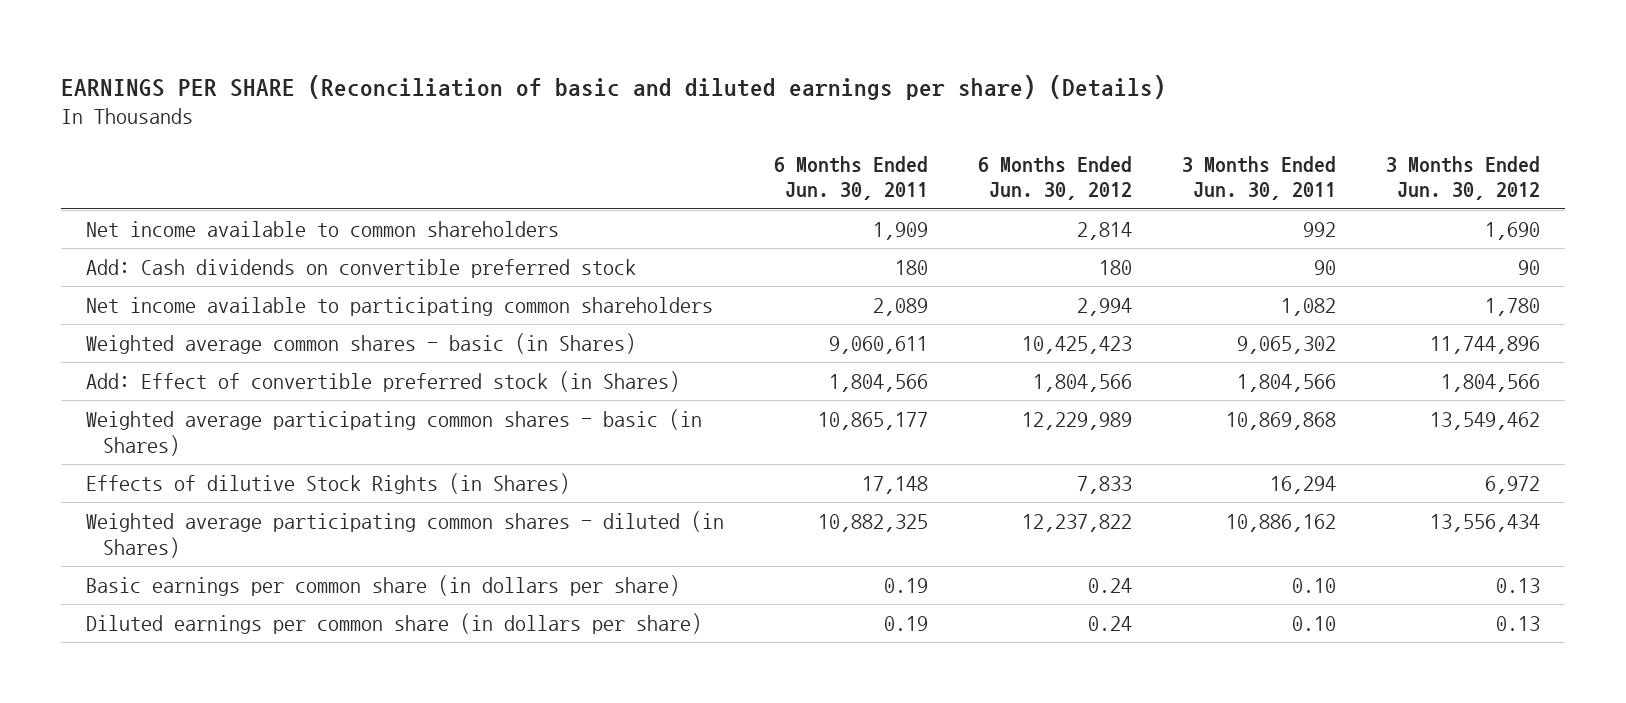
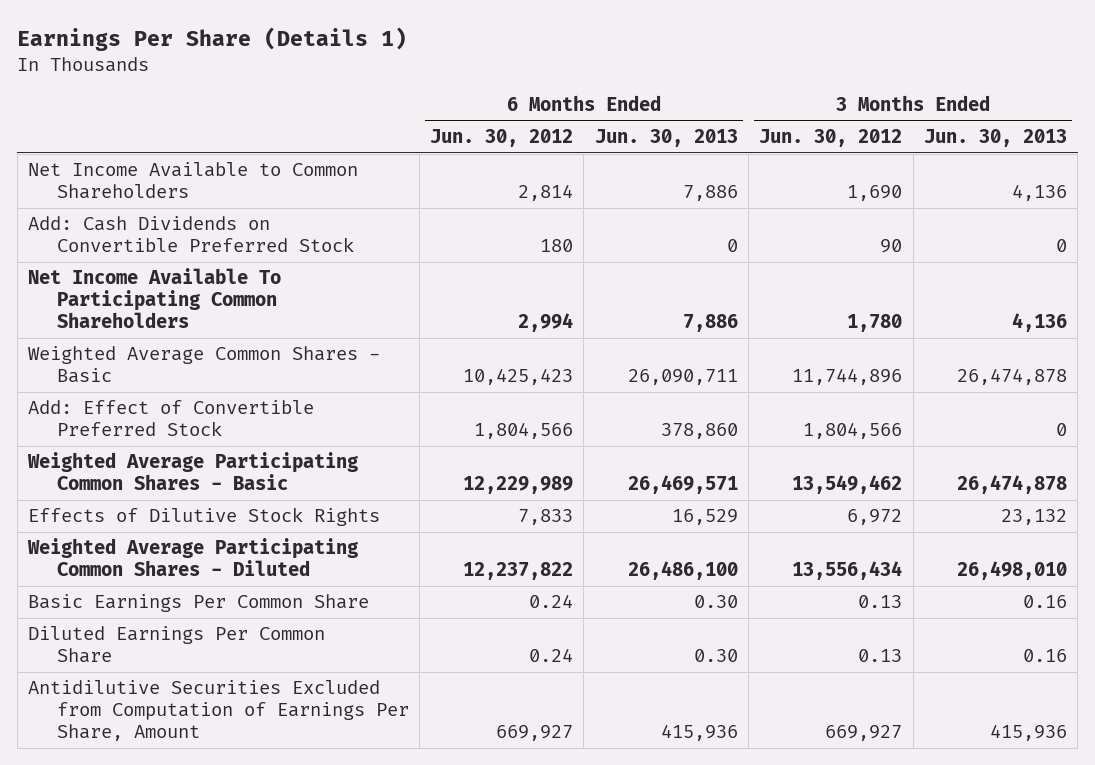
- EARNINGS PER SHARE (Reconciliation of basic and diluted earnings per share) (Details)
+ Earnings Per Share (Details 1)
- | 6 Months Ended Jun. 30, 2011 | 6 Months Ended Jun. 30, 2012 | 3 Months Ended Jun. 30, 2011 | 3 Months Ended Jun. 30, 2012
+ | 6 Months Ended Jun. 30, 2012 | 6 Months Ended Jun. 30, 2013 | 3 Months Ended Jun. 30, 2012 | 3 Months Ended Jun. 30, 2013
- Net income available to common shareholders | 1,909 | 2,814 | 992 | 1,690
- Add: Cash dividends on convertible preferred stock | 180 | 180 | 90 | 90
- Net income available to participating common shareholders | 2,089 | 2,994 | 1,082 | 1,780
- Weighted average common shares - basic (in Shares) | 9,060,611 | 10,425,423 | 9,065,302 | 11,744,896
- Add: Effect of convertible preferred stock (in Shares) | 1,804,566 | 1,804,566 | 1,804,566 | 1,804,566
- Weighted average participating common shares - basic (in Shares) | 10,865,177 | 12,229,989 | 10,869,868 | 13,549,462
- Effects of dilutive Stock Rights (in Shares) | 17,148 | 7,833 | 16,294 | 6,972
- Weighted average participating common shares - diluted (in Shares) | 10,882,325 | 12,237,822 | 10,886,162 | 13,556,434
- Basic earnings per common share (in dollars per share) | 0.19 | 0.24 | 0.10 | 0.13
- Diluted earnings per common share (in dollars per share) | 0.19 | 0.24 | 0.10 | 0.13
+ Net Income Available to Common Shareholders | 2,814 | 7,886 | 1,690 | 4,136
+ Add: Cash Dividends on Convertible Preferred Stock | 180 | 0 | 90 | 0
+ Net Income Available To Participating Common Shareholders | 2,994 | 7,886 | 1,780 | 4,136
+ Weighted Average Common Shares - Basic | 10,425,423 | 26,090,711 | 11,744,896 | 26,474,878
+ Add: Effect of Convertible Preferred Stock | 1,804,566 | 378,860 | 1,804,566 | 0
+ Weighted Average Participating Common Shares - Basic | 12,229,989 | 26,469,571 | 13,549,462 | 26,474,878
+ Effects of Dilutive Stock Rights | 7,833 | 16,529 | 6,972 | 23,132
+ Weighted Average Participating Common Shares - Diluted | 12,237,822 | 26,486,100 | 13,556,434 | 26,498,010
+ Basic Earnings Per Common Share | 0.24 | 0.30 | 0.13 | 0.16
+ Diluted Earnings Per Common Share | 0.24 | 0.30 | 0.13 | 0.16
+ Antidilutive Securities Excluded from Computation of Earnings Per Share, Amount | 669,927 | 415,936 | 669,927 | 415,936

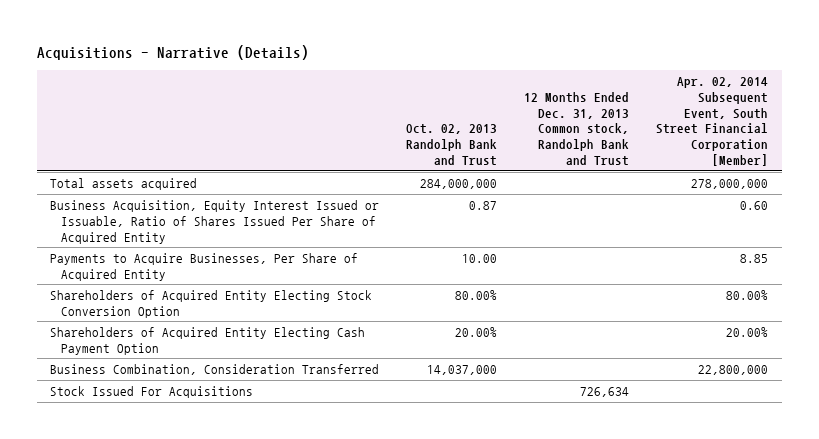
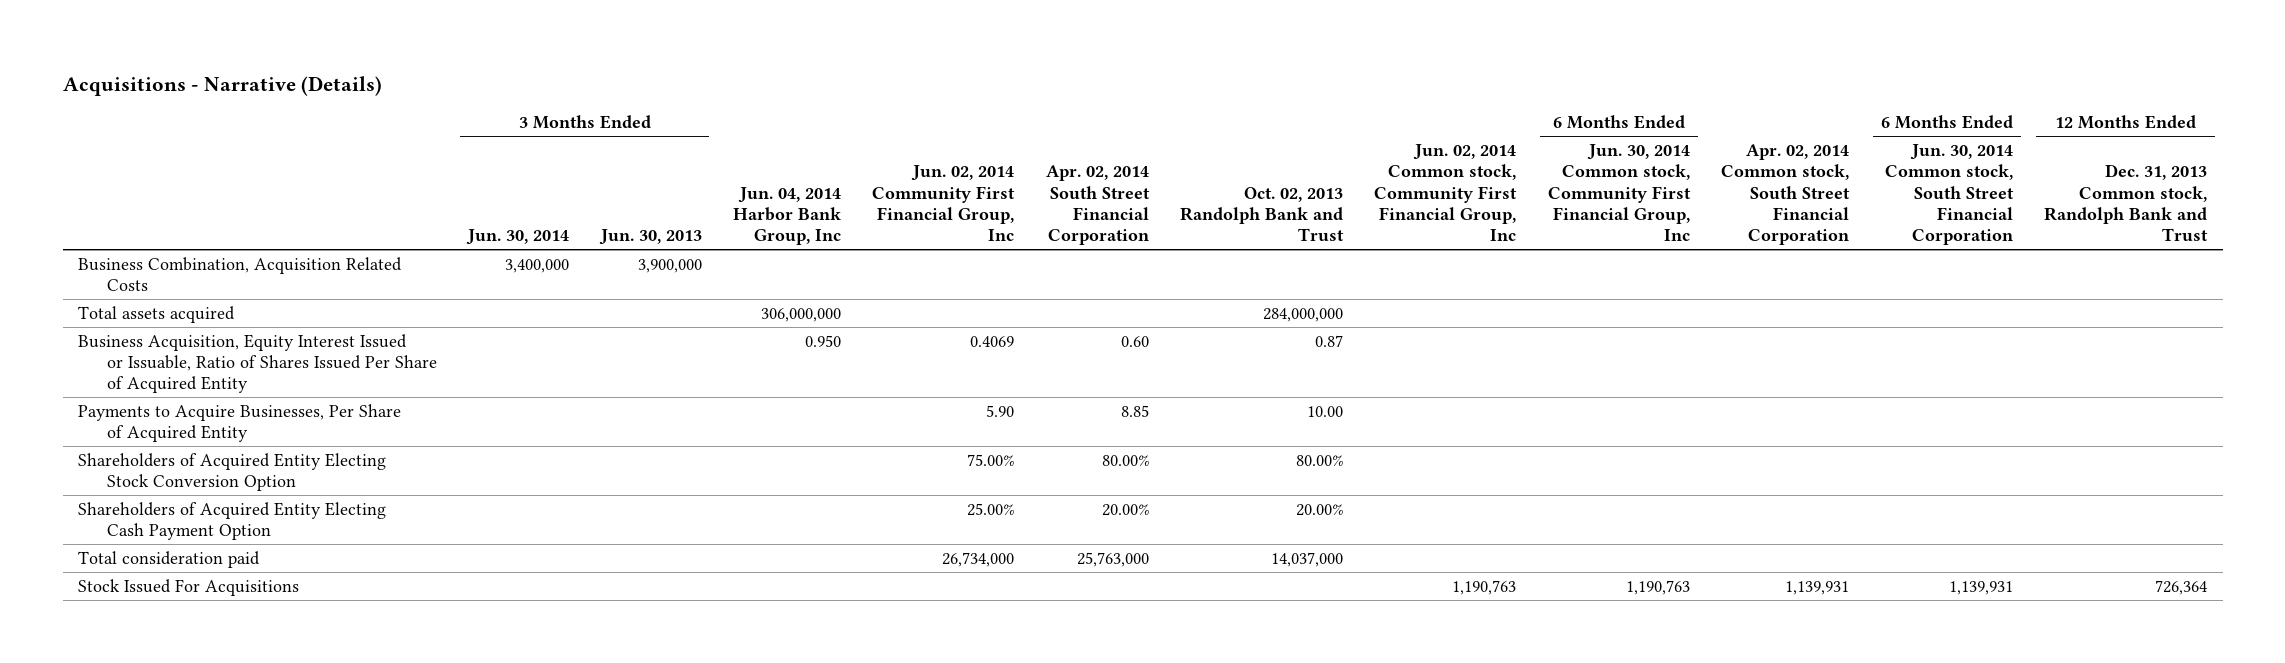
- | Oct. 02, 2013 Randolph Bank and Trust | 12 Months Ended Dec. 31, 2013 Common stock, Randolph Bank and Trust | Apr. 02, 2014 Subsequent Event, South Street Financial Corporation [Member]
+ | 3 Months Ended Jun. 30, 2014 | 3 Months Ended Jun. 30, 2013 | Jun. 04, 2014 Harbor Bank Group, Inc | Jun. 02, 2014 Community First Financial Group, Inc | Apr. 02, 2014 South Street Financial Corporation | Oct. 02, 2013 Randolph Bank and Trust | Jun. 02, 2014 Common stock, Community First Financial Group, Inc | 6 Months Ended Jun. 30, 2014 Common stock, Community First Financial Group, Inc | Apr. 02, 2014 Common stock, South Street Financial Corporation | 6 Months Ended Jun. 30, 2014 Common stock, South Street Financial Corporation | 12 Months Ended Dec. 31, 2013 Common stock, Randolph Bank and Trust
+ Business Combination, Acquisition Related Costs | 3,400,000 | 3,900,000 | | | | | | | | |
- Business Combination, Consideration Transferred | 14,037,000 | | 22,800,000
- Stock Issued For Acquisitions | | 726,634 |
+ Total consideration paid | | | | 26,734,000 | 25,763,000 | 14,037,000 | | | | |
+ Stock Issued For Acquisitions | | | | | | | 1,190,763 | 1,190,763 | 1,139,931 | 1,139,931 | 726,364

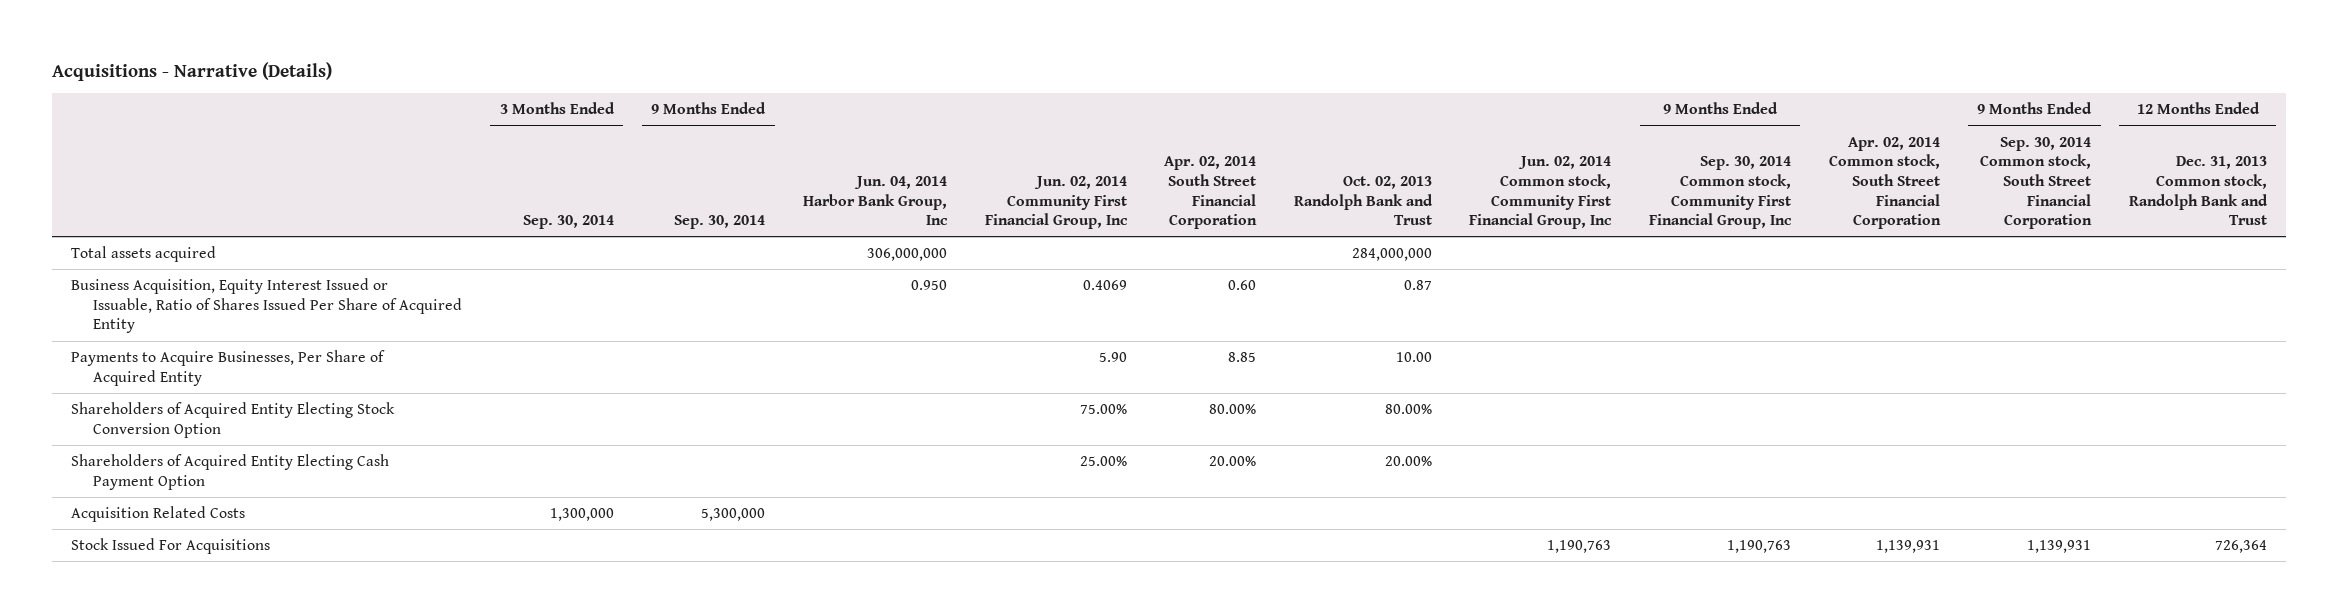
- | 3 Months Ended Jun. 30, 2014 | 3 Months Ended Jun. 30, 2013 | Jun. 04, 2014 Harbor Bank Group, Inc | Jun. 02, 2014 Community First Financial Group, Inc | Apr. 02, 2014 South Street Financial Corporation | Oct. 02, 2013 Randolph Bank and Trust | Jun. 02, 2014 Common stock, Community First Financial Group, Inc | 6 Months Ended Jun. 30, 2014 Common stock, Community First Financial Group, Inc | Apr. 02, 2014 Common stock, South Street Financial Corporation | 6 Months Ended Jun. 30, 2014 Common stock, South Street Financial Corporation | 12 Months Ended Dec. 31, 2013 Common stock, Randolph Bank and Trust
+ | 3 Months Ended Sep. 30, 2014 | 9 Months Ended Sep. 30, 2014 | Jun. 04, 2014 Harbor Bank Group, Inc | Jun. 02, 2014 Community First Financial Group, Inc | Apr. 02, 2014 South Street Financial Corporation | Oct. 02, 2013 Randolph Bank and Trust | Jun. 02, 2014 Common stock, Community First Financial Group, Inc | 9 Months Ended Sep. 30, 2014 Common stock, Community First Financial Group, Inc | Apr. 02, 2014 Common stock, South Street Financial Corporation | 9 Months Ended Sep. 30, 2014 Common stock, South Street Financial Corporation | 12 Months Ended Dec. 31, 2013 Common stock, Randolph Bank and Trust
- Business Combination, Acquisition Related Costs | 3,400,000 | 3,900,000 | | | | | | | | |
- Total consideration paid | | | | 26,734,000 | 25,763,000 | 14,037,000 | | | | |
+ Acquisition Related Costs | 1,300,000 | 5,300,000 | | | | | | | | |

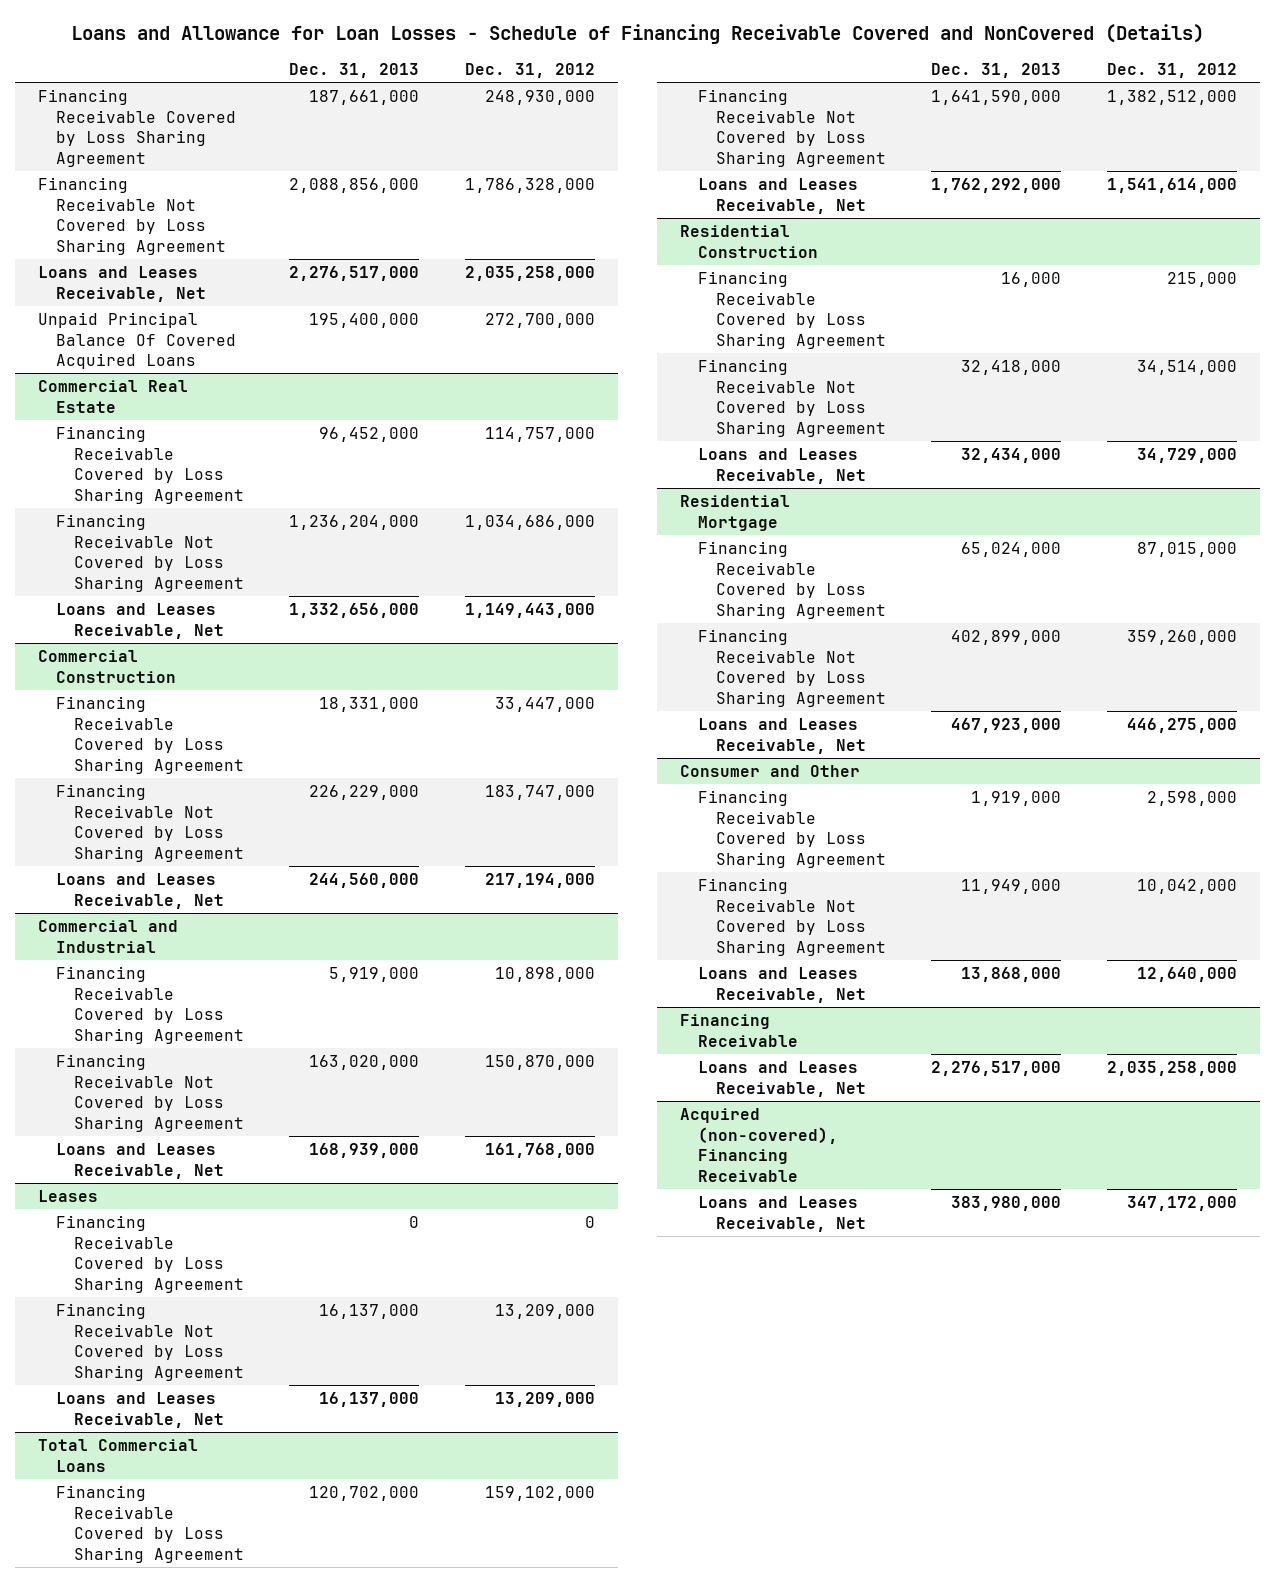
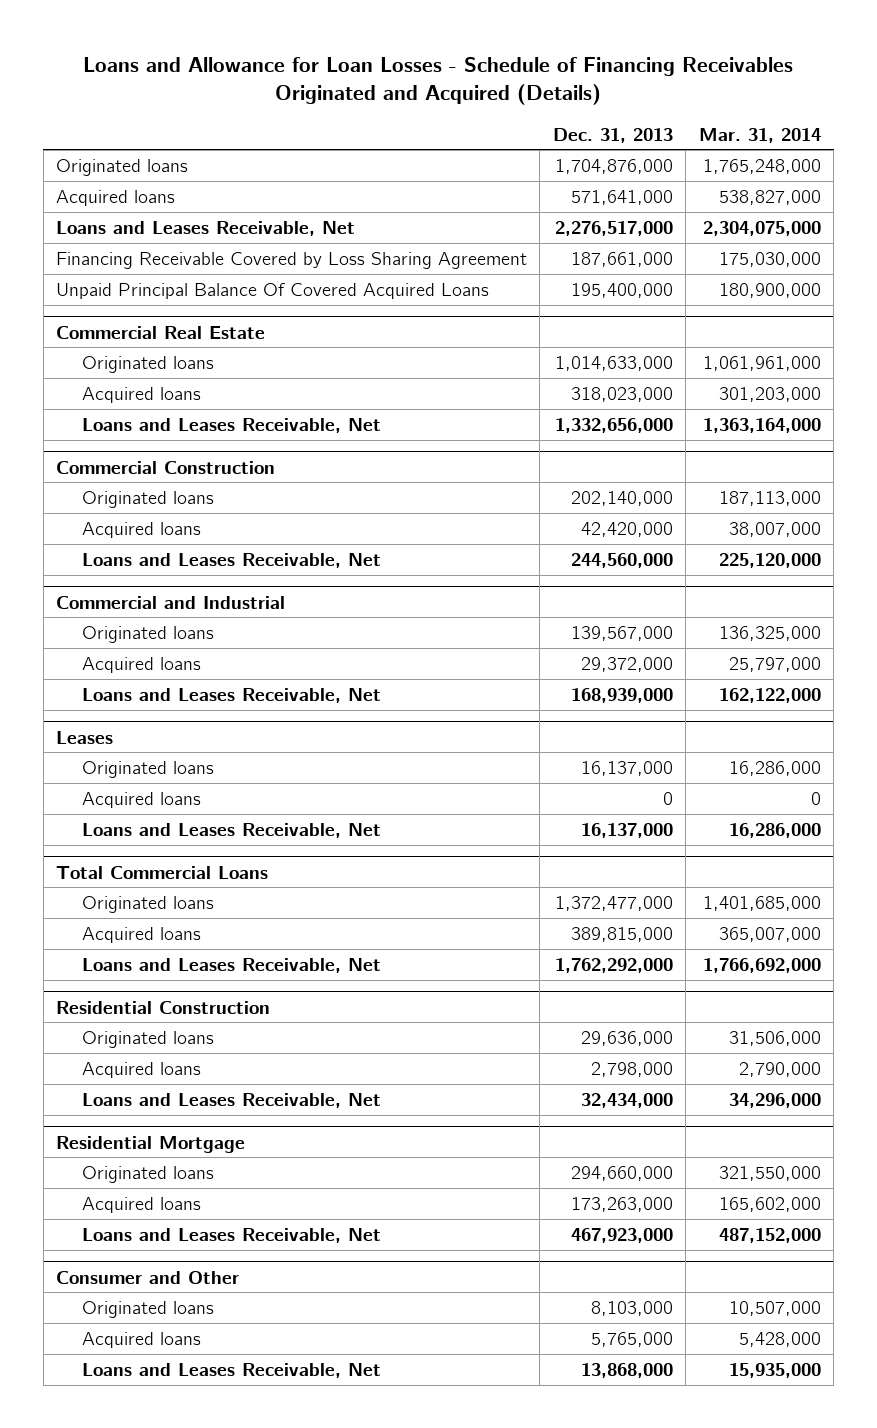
- Loans and Allowance for Loan Losses - Schedule of Financing Receivable Covered and NonCovered (Details)
+ Loans and Allowance for Loan Losses - Schedule of Financing Receivables Originated and Acquired (Details)
- | Dec. 31, 2013 | Dec. 31, 2012
+ | Dec. 31, 2013 | Mar. 31, 2014
- Financing Receivable Not Covered by Loss Sharing Agreement | 2,088,856,000 | 1,786,328,000
+ Originated loans | 1,704,876,000 | 1,765,248,000
+ Acquired loans | 571,641,000 | 538,827,000
moved down: Financing Receivable Covered by Loss Sharing Agreement | 187,661,000 | 175,030,000
@ Commercial Real Estate
- Financing Receivable Covered by Loss Sharing Agreement | 96,452,000 | 114,757,000
- Financing Receivable Not Covered by Loss Sharing Agreement | 1,236,204,000 | 1,034,686,000
+ Originated loans | 1,014,633,000 | 1,061,961,000
+ Acquired loans | 318,023,000 | 301,203,000
@ Commercial Construction
- Financing Receivable Covered by Loss Sharing Agreement | 18,331,000 | 33,447,000
- Financing Receivable Not Covered by Loss Sharing Agreement | 226,229,000 | 183,747,000
+ Originated loans | 202,140,000 | 187,113,000
+ Acquired loans | 42,420,000 | 38,007,000
@ Commercial and Industrial
- Financing Receivable Covered by Loss Sharing Agreement | 5,919,000 | 10,898,000
- Financing Receivable Not Covered by Loss Sharing Agreement | 163,020,000 | 150,870,000
+ Originated loans | 139,567,000 | 136,325,000
+ Acquired loans | 29,372,000 | 25,797,000
@ Leases
- Financing Receivable Covered by Loss Sharing Agreement | 0 | 0
- Financing Receivable Not Covered by Loss Sharing Agreement | 16,137,000 | 13,209,000
+ Originated loans | 16,137,000 | 16,286,000
+ Acquired loans | 0 | 0
@ Total Commercial Loans
- Financing Receivable Covered by Loss Sharing Agreement | 120,702,000 | 159,102,000
- Financing Receivable Not Covered by Loss Sharing Agreement | 1,641,590,000 | 1,382,512,000
+ Originated loans | 1,372,477,000 | 1,401,685,000
+ Acquired loans | 389,815,000 | 365,007,000
@ Residential Construction
- Financing Receivable Covered by Loss Sharing Agreement | 16,000 | 215,000
- Financing Receivable Not Covered by Loss Sharing Agreement | 32,418,000 | 34,514,000
+ Originated loans | 29,636,000 | 31,506,000
+ Acquired loans | 2,798,000 | 2,790,000
@ Residential Mortgage
- Financing Receivable Covered by Loss Sharing Agreement | 65,024,000 | 87,015,000
- Financing Receivable Not Covered by Loss Sharing Agreement | 402,899,000 | 359,260,000
+ Originated loans | 294,660,000 | 321,550,000
+ Acquired loans | 173,263,000 | 165,602,000
@ Consumer and Other
- Financing Receivable Covered by Loss Sharing Agreement | 1,919,000 | 2,598,000
- Financing Receivable Not Covered by Loss Sharing Agreement | 11,949,000 | 10,042,000
+ Originated loans | 8,103,000 | 10,507,000
+ Acquired loans | 5,765,000 | 5,428,000
- Financing Receivable
- Loans and Leases Receivable, Net | 2,276,517,000 | 2,035,258,000
- Acquired (non-covered), Financing Receivable
- Loans and Leases Receivable, Net | 383,980,000 | 347,172,000

